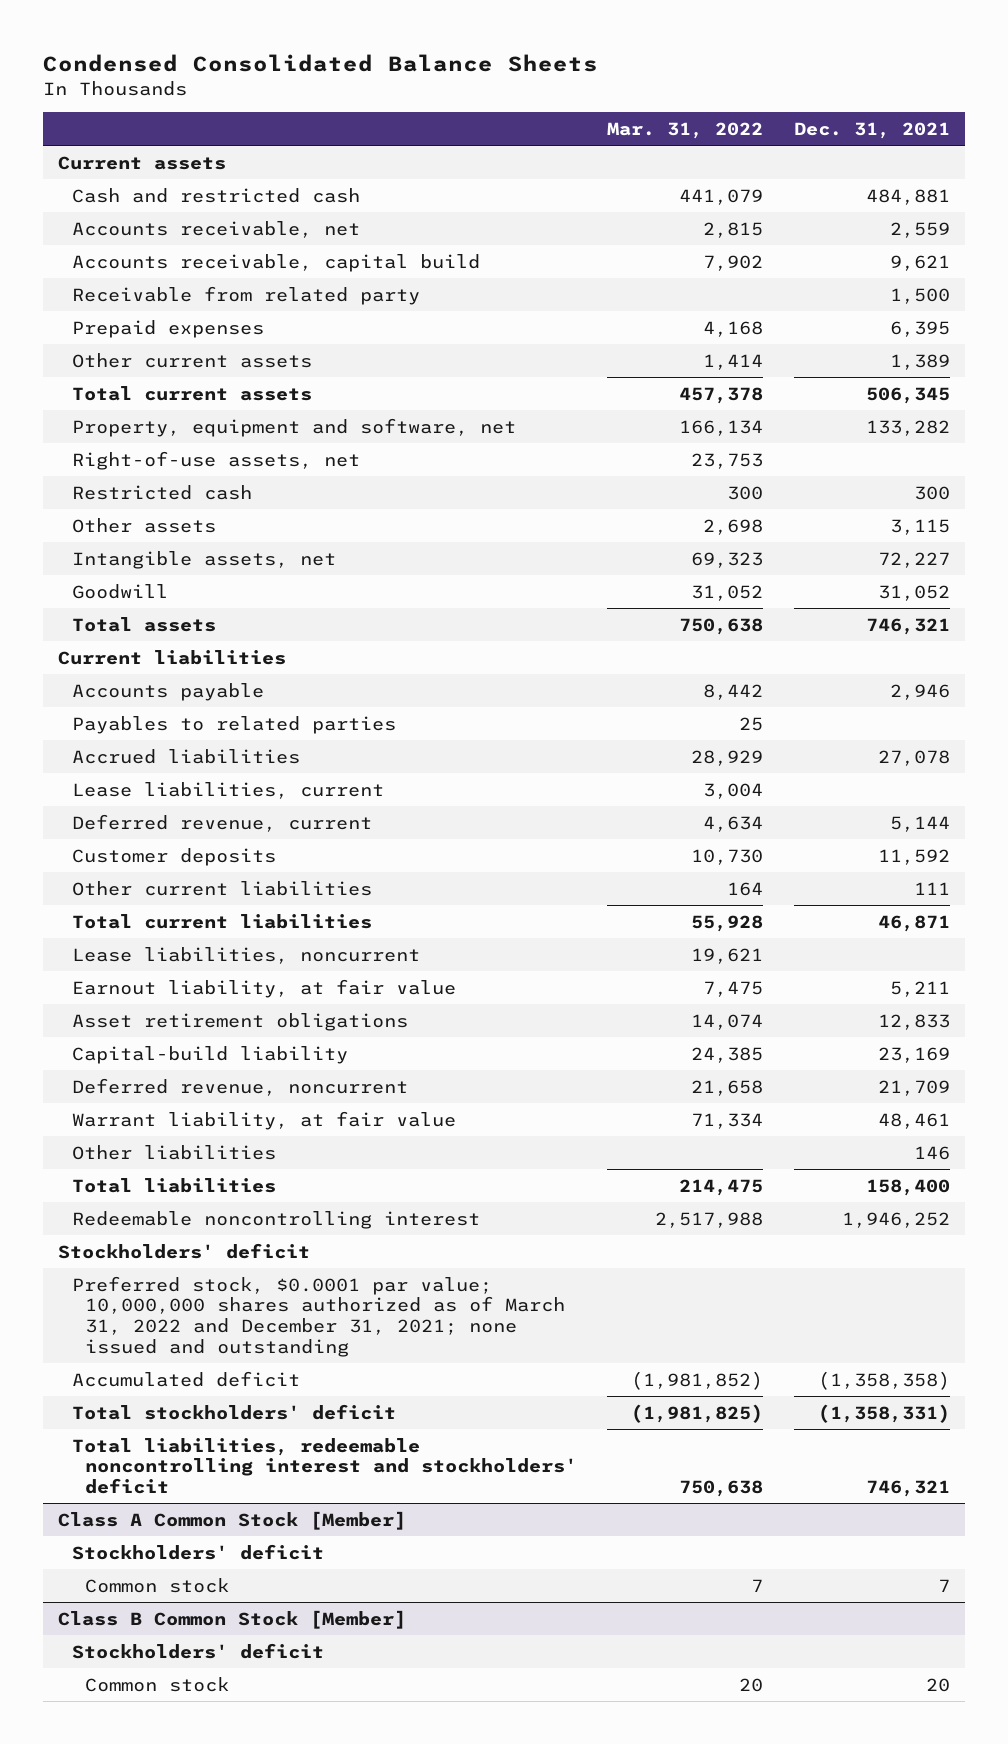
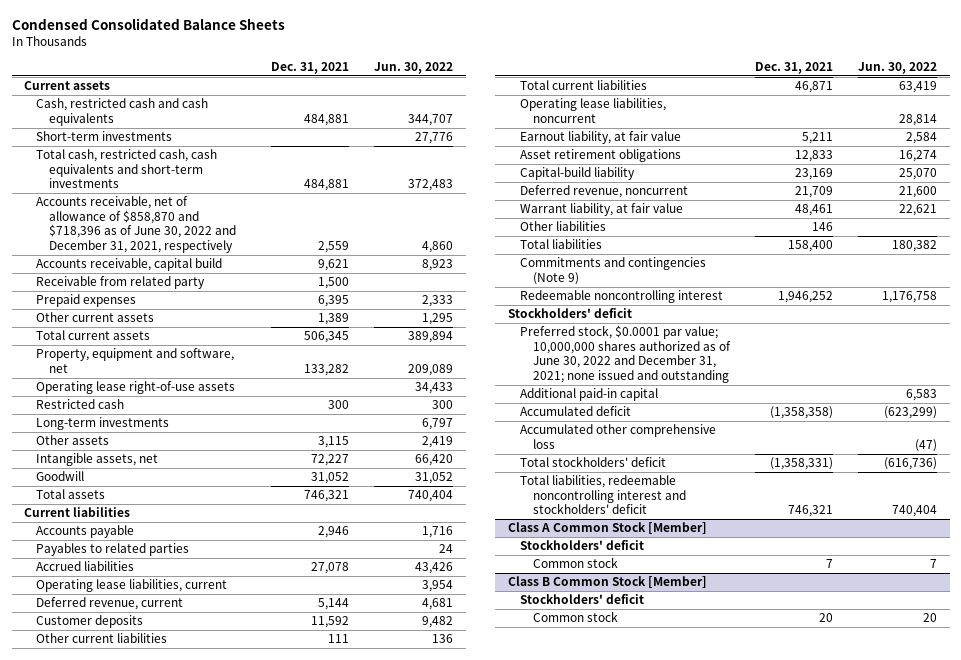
- | Mar. 31, 2022 | Dec. 31, 2021
+ | Dec. 31, 2021 | Jun. 30, 2022
- Cash and restricted cash | 441,079 | 484,881
- Accounts receivable, net | 2,815 | 2,559
+ Cash, restricted cash and cash equivalents | 484,881 | 344,707
+ Short-term investments | | 27,776
+ Total cash, restricted cash, cash equivalents and short-term investments | 484,881 | 372,483
+ Accounts receivable, net of allowance of $858,870 and $718,396 as of June 30, 2022 and December 31, 2021, respectively | 2,559 | 4,860
- Right-of-use assets, net | 23,753 |
+ Operating lease right-of-use assets | | 34,433
+ Long-term investments | | 6,797
- Lease liabilities, current | 3,004 |
+ Operating lease liabilities, current | | 3,954
- Lease liabilities, noncurrent | 19,621 |
+ Operating lease liabilities, noncurrent | | 28,814
+ Commitments and contingencies (Note 9)
- Preferred stock, $0.0001 par value; 10,000,000 shares authorized as of March 31, 2022 and December 31, 2021; none issued and outstanding
+ Preferred stock, $0.0001 par value; 10,000,000 shares authorized as of June 30, 2022 and December 31, 2021; none issued and outstanding
+ Additional paid-in capital | | 6,583
+ Accumulated other comprehensive loss | | (47)

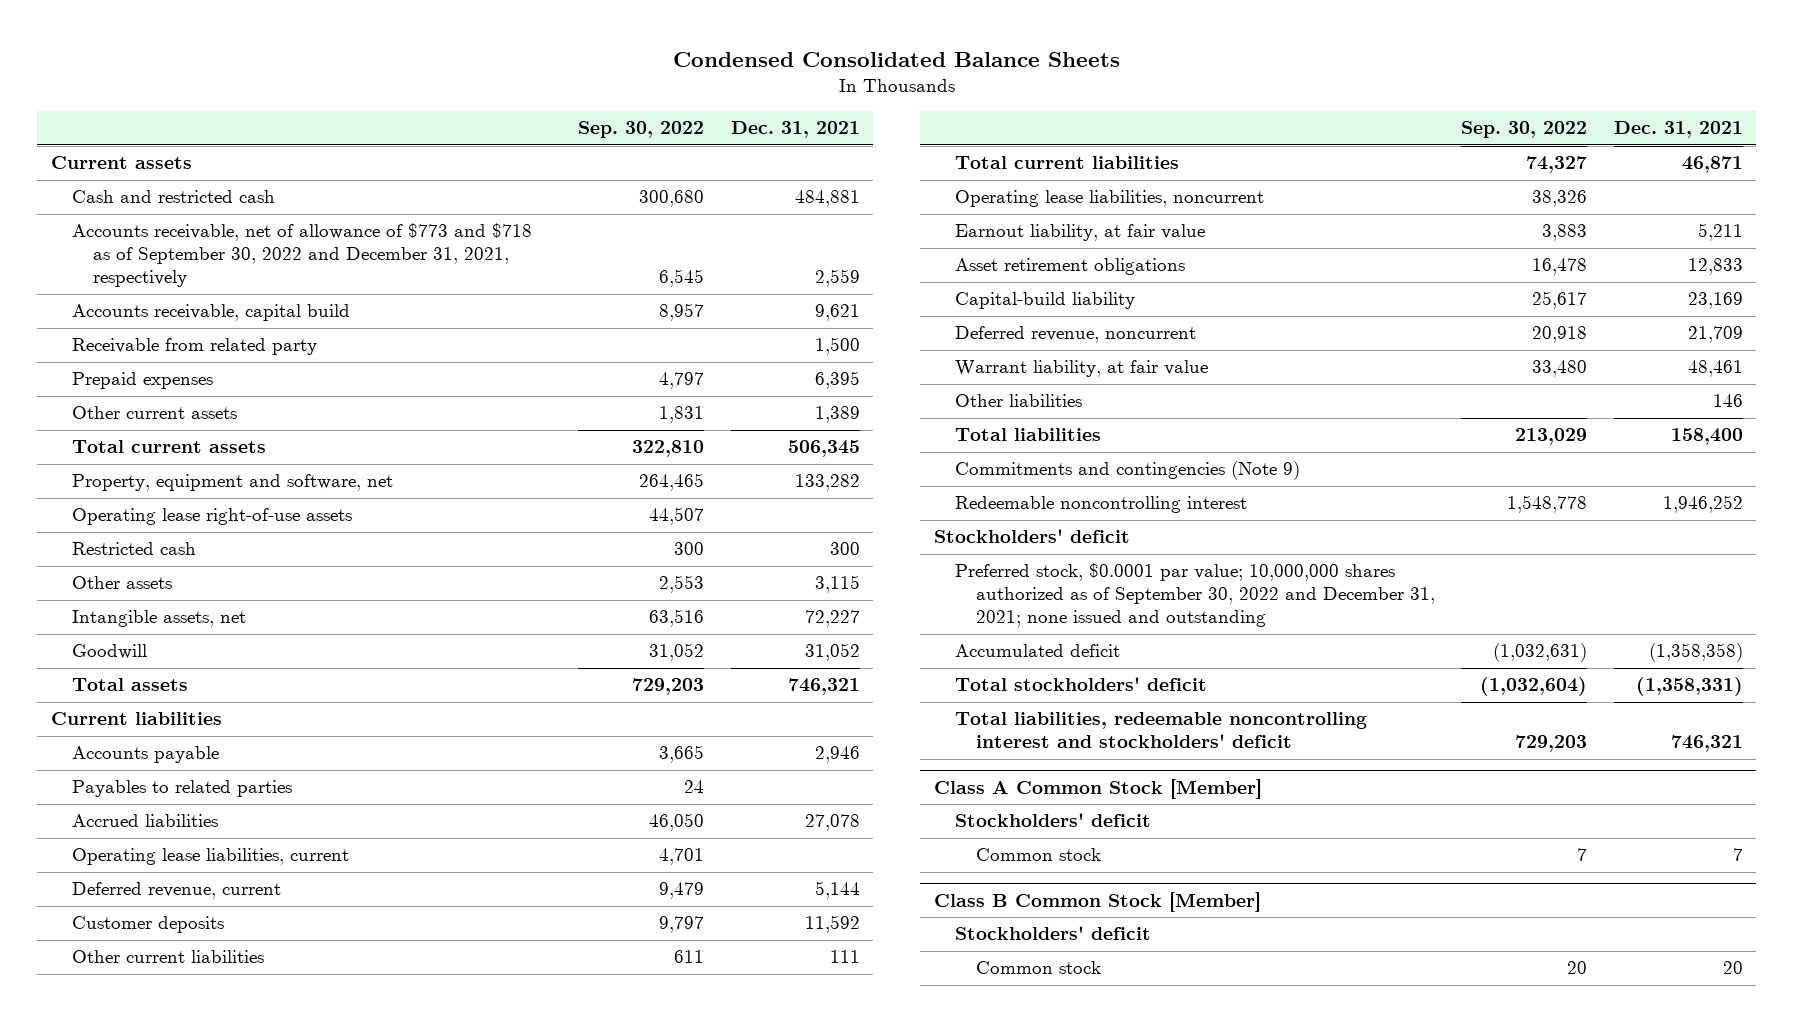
- | Dec. 31, 2021 | Jun. 30, 2022
+ | Sep. 30, 2022 | Dec. 31, 2021
- Cash, restricted cash and cash equivalents | 484,881 | 344,707
- Short-term investments | | 27,776
- Total cash, restricted cash, cash equivalents and short-term investments | 484,881 | 372,483
- Accounts receivable, net of allowance of $858,870 and $718,396 as of June 30, 2022 and December 31, 2021, respectively | 2,559 | 4,860
+ Cash and restricted cash | 300,680 | 484,881
+ Accounts receivable, net of allowance of $773 and $718 as of September 30, 2022 and December 31, 2021, respectively | 6,545 | 2,559
- Long-term investments | | 6,797
- Preferred stock, $0.0001 par value; 10,000,000 shares authorized as of June 30, 2022 and December 31, 2021; none issued and outstanding
- Additional paid-in capital | | 6,583
+ Preferred stock, $0.0001 par value; 10,000,000 shares authorized as of September 30, 2022 and December 31, 2021; none issued and outstanding
- Accumulated other comprehensive loss | | (47)

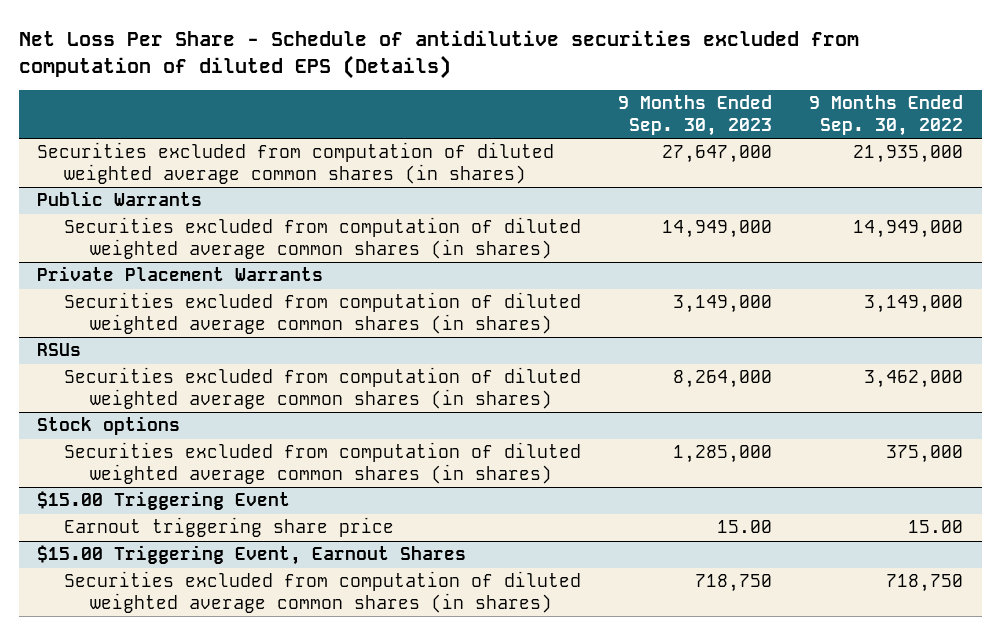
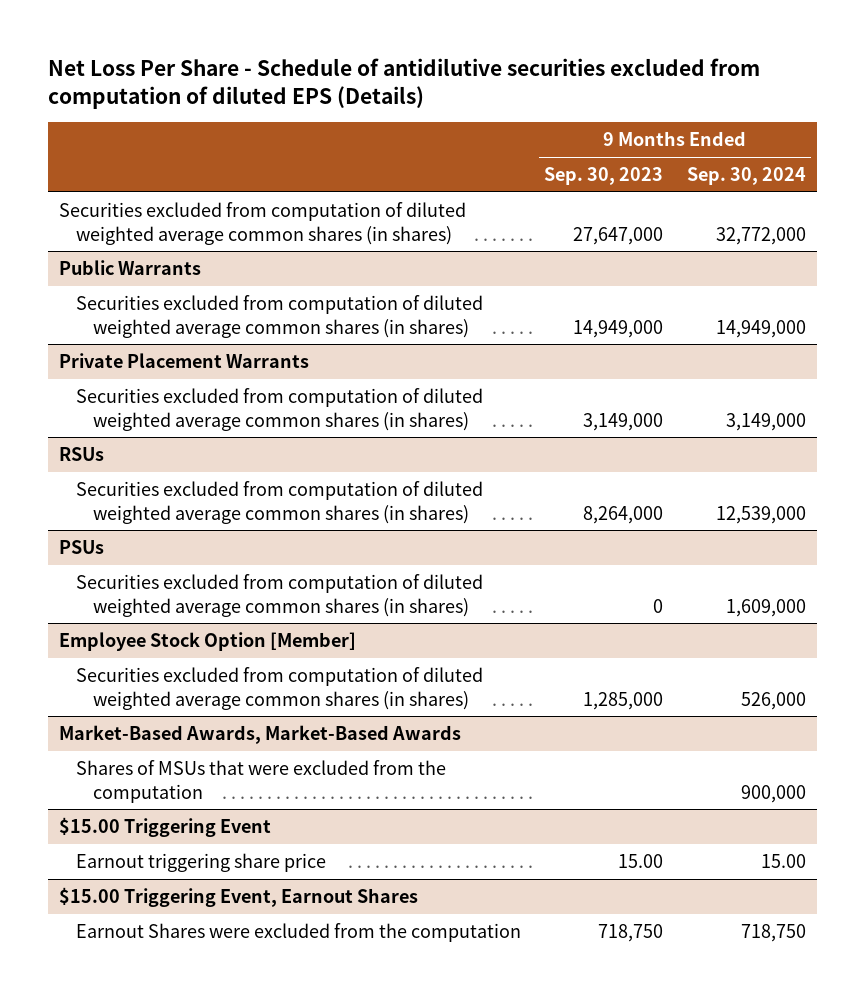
- | 9 Months Ended Sep. 30, 2023 | 9 Months Ended Sep. 30, 2022
+ | 9 Months Ended Sep. 30, 2023 | 9 Months Ended Sep. 30, 2024
- Stock options
+ PSUs
+ Securities excluded from computation of diluted weighted average common shares (in shares) | 0 | 1,609,000
+ Employee Stock Option [Member]
+ Market-Based Awards, Market-Based Awards
+ Shares of MSUs that were excluded from the computation | | 900,000
@ $15.00 Triggering Event, Earnout Shares
- Securities excluded from computation of diluted weighted average common shares (in shares) | 718,750 | 718,750
+ Earnout Shares were excluded from the computation | 718,750 | 718,750

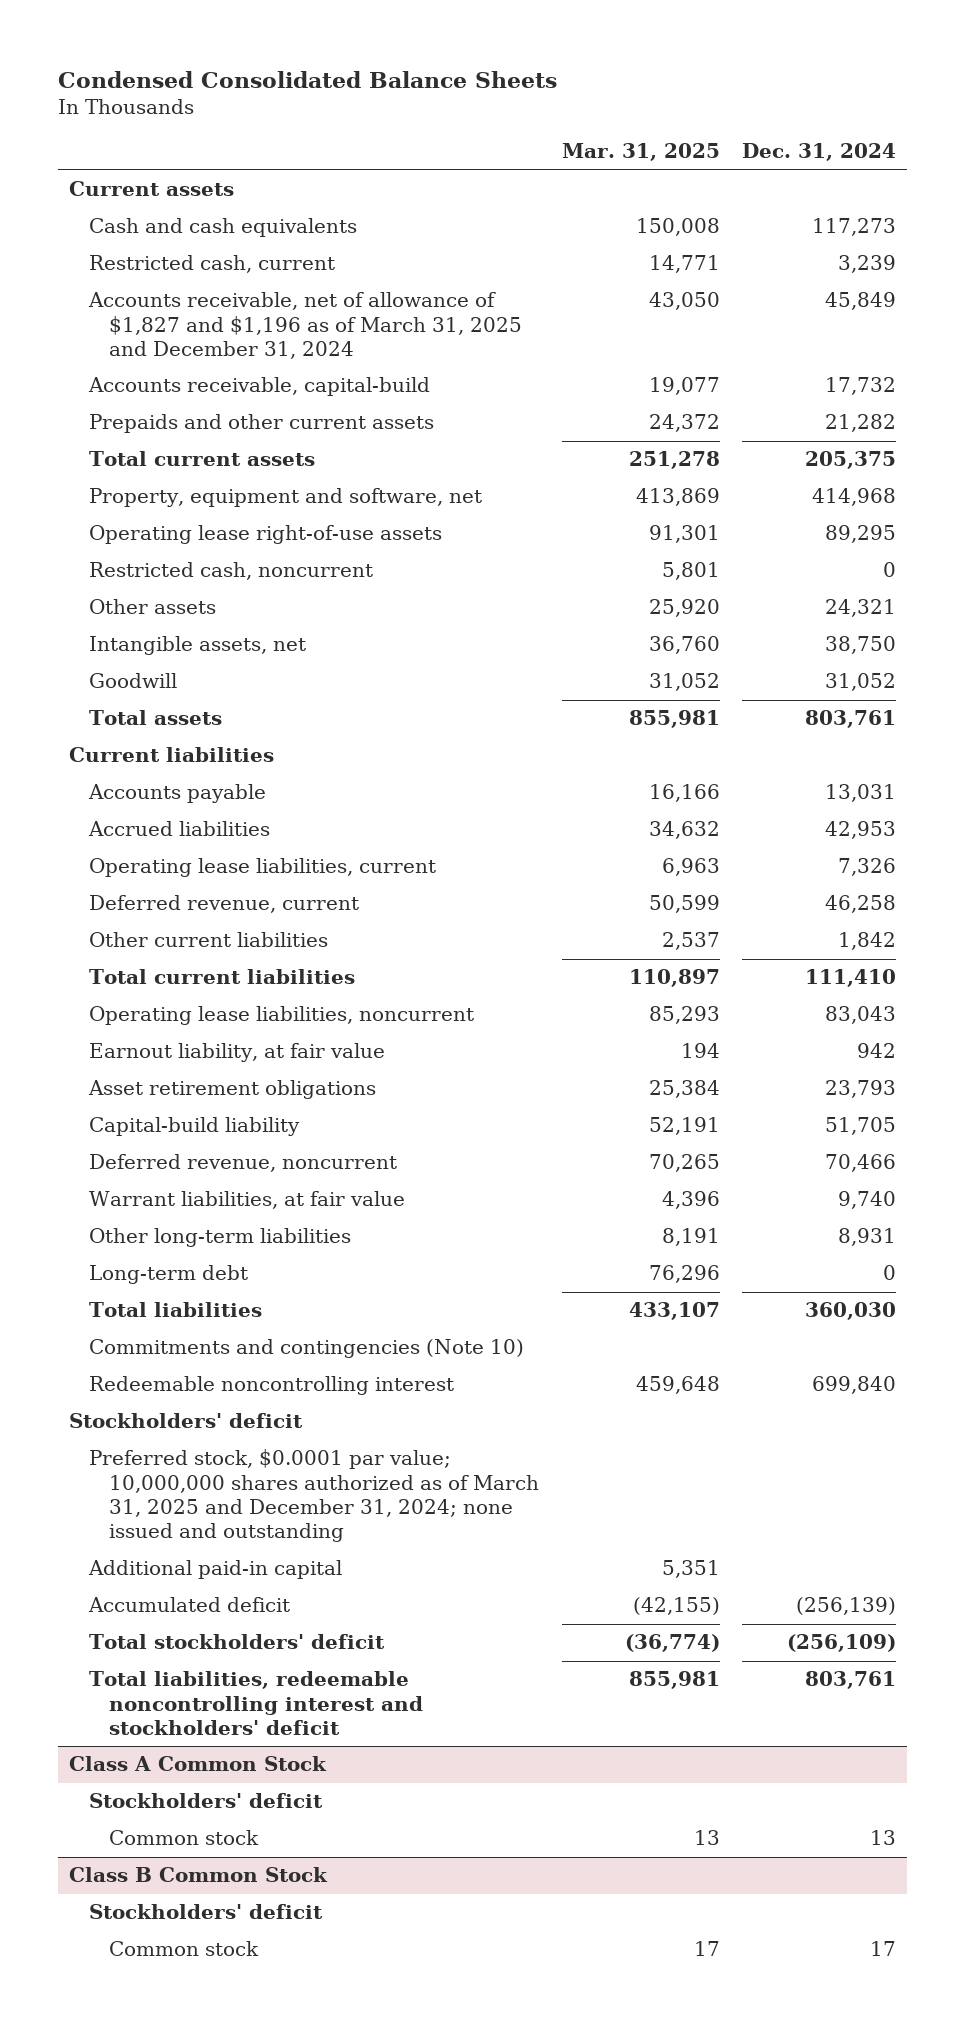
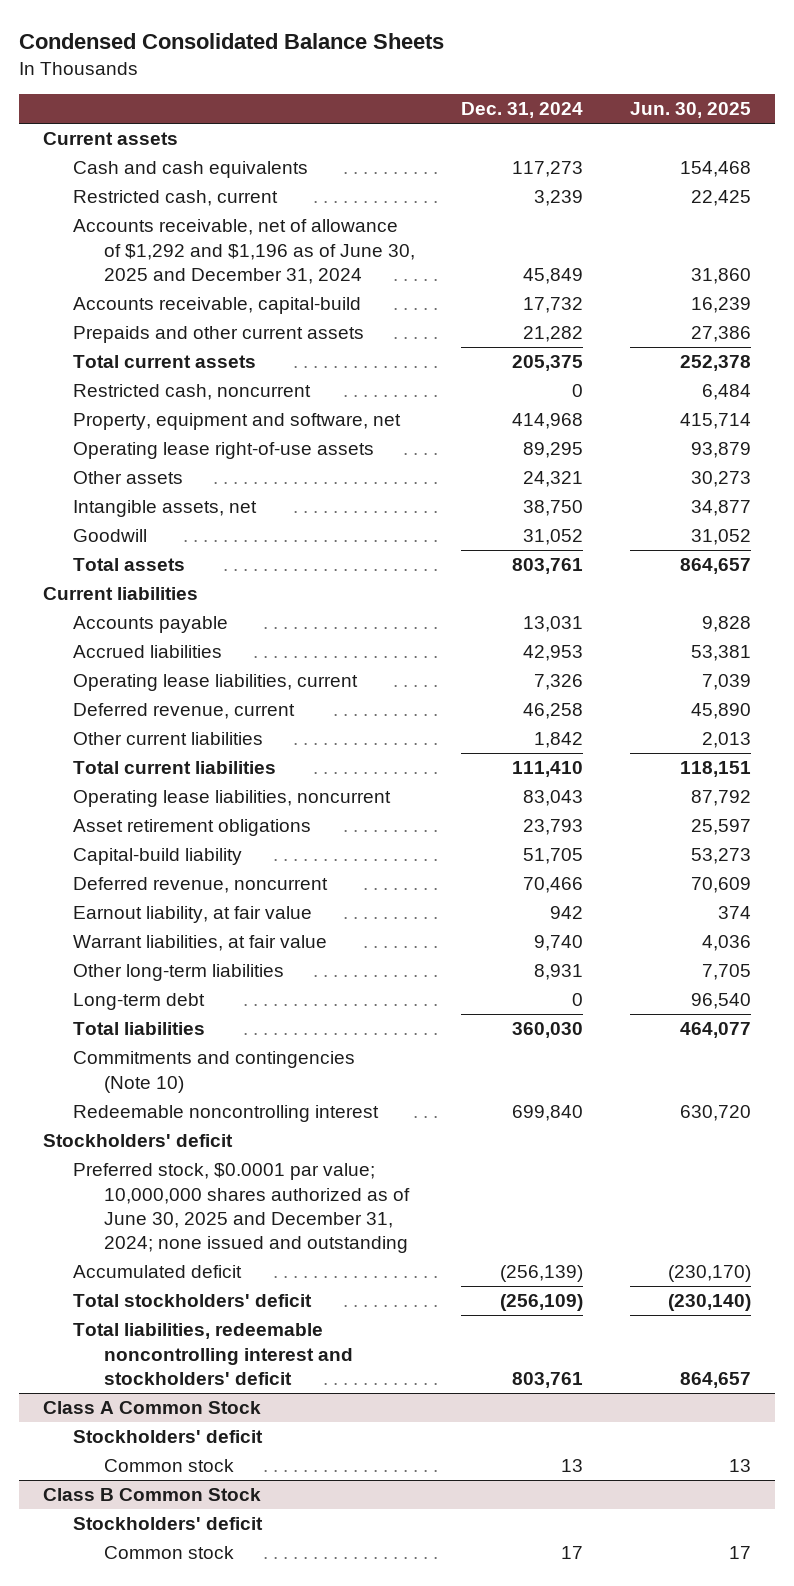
- | Mar. 31, 2025 | Dec. 31, 2024
+ | Dec. 31, 2024 | Jun. 30, 2025
- Accounts receivable, net of allowance of $1,827 and $1,196 as of March 31, 2025 and December 31, 2024 | 43,050 | 45,849
+ Accounts receivable, net of allowance of $1,292 and $1,196 as of June 30, 2025 and December 31, 2024 | 45,849 | 31,860
moved up: Restricted cash, noncurrent | 0 | 6,484
moved down: Earnout liability, at fair value | 942 | 374
- Preferred stock, $0.0001 par value; 10,000,000 shares authorized as of March 31, 2025 and December 31, 2024; none issued and outstanding
- Additional paid-in capital | 5,351 |
+ Preferred stock, $0.0001 par value; 10,000,000 shares authorized as of June 30, 2025 and December 31, 2024; none issued and outstanding

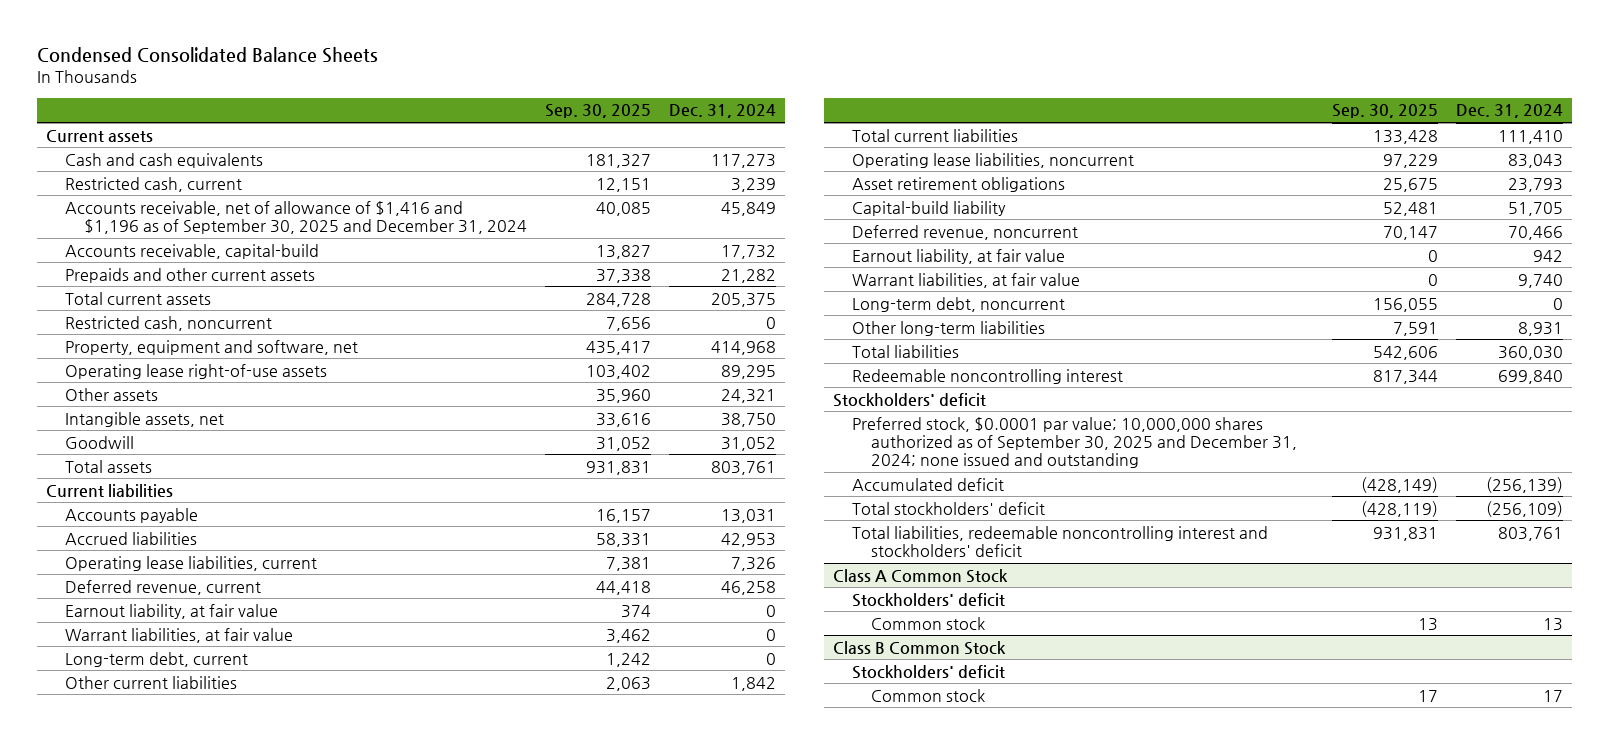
- | Dec. 31, 2024 | Jun. 30, 2025
+ | Sep. 30, 2025 | Dec. 31, 2024
- Accounts receivable, net of allowance of $1,292 and $1,196 as of June 30, 2025 and December 31, 2024 | 45,849 | 31,860
+ Accounts receivable, net of allowance of $1,416 and $1,196 as of September 30, 2025 and December 31, 2024 | 40,085 | 45,849
+ Earnout liability, at fair value | 374 | 0
+ Warrant liabilities, at fair value | 3,462 | 0
+ Long-term debt, current | 1,242 | 0
+ Long-term debt, noncurrent | 156,055 | 0
- Long-term debt | 0 | 96,540
- Commitments and contingencies (Note 10)
- Preferred stock, $0.0001 par value; 10,000,000 shares authorized as of June 30, 2025 and December 31, 2024; none issued and outstanding
+ Preferred stock, $0.0001 par value; 10,000,000 shares authorized as of September 30, 2025 and December 31, 2024; none issued and outstanding

